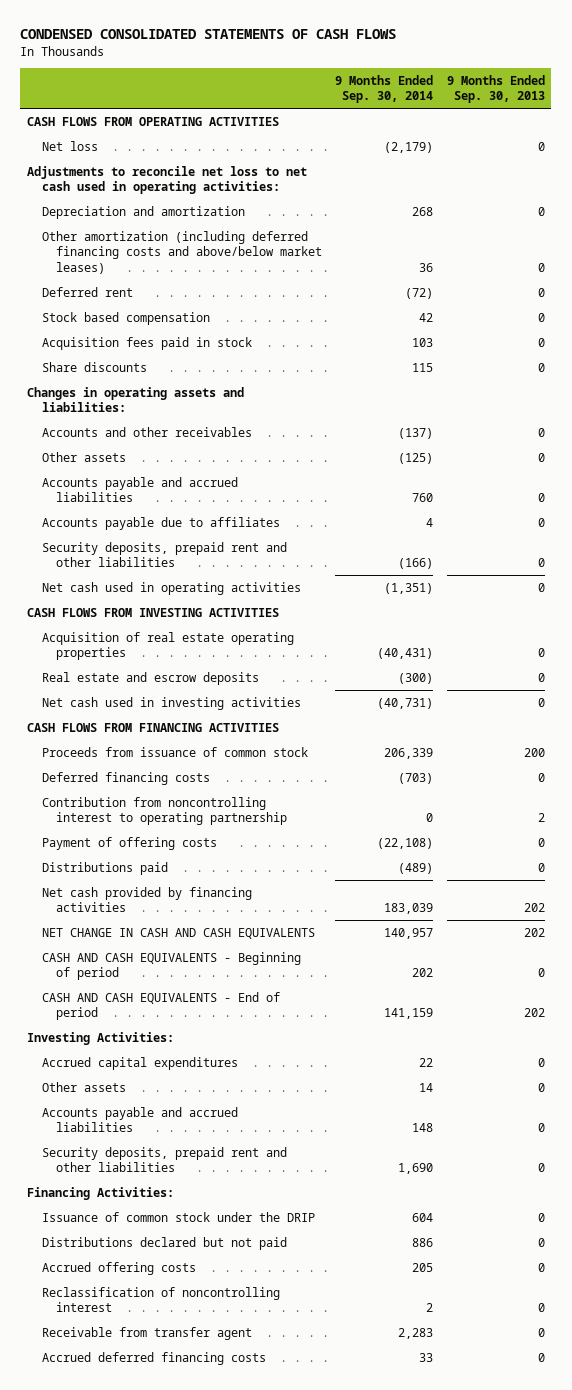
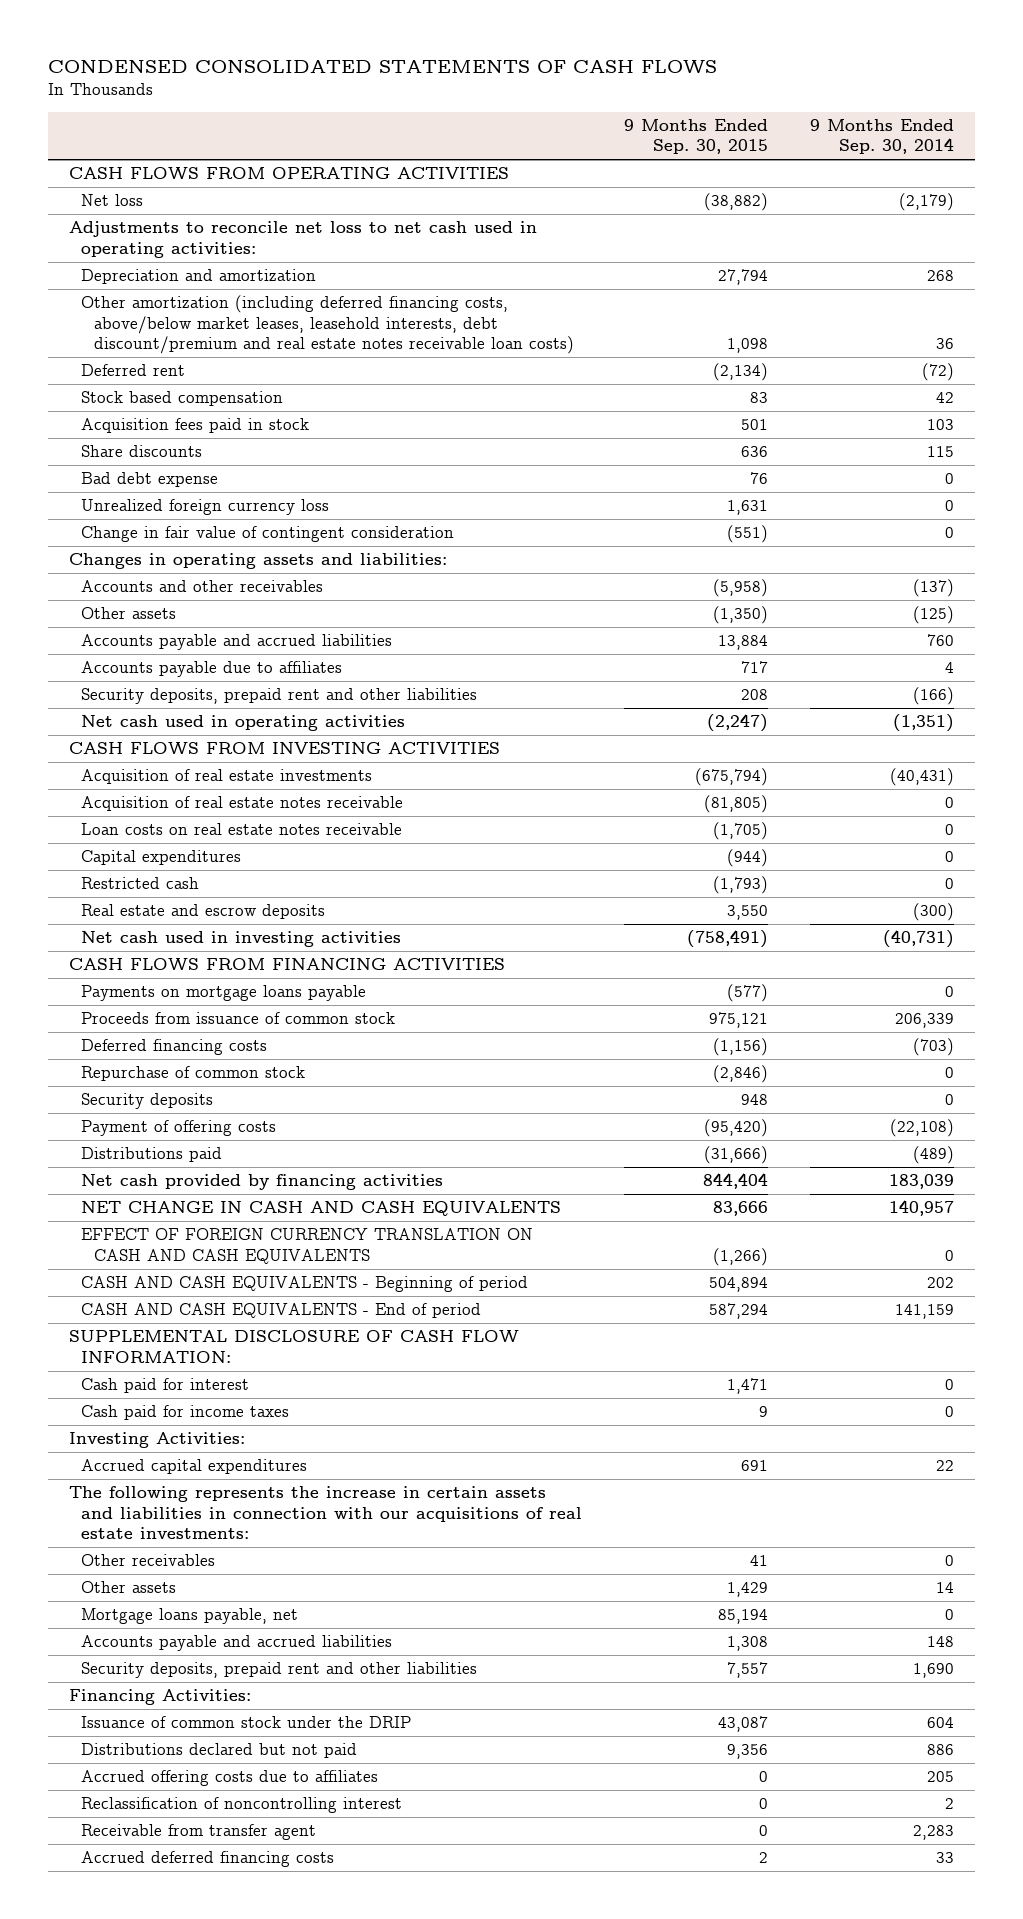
- | 9 Months Ended Sep. 30, 2014 | 9 Months Ended Sep. 30, 2013
+ | 9 Months Ended Sep. 30, 2015 | 9 Months Ended Sep. 30, 2014
- Other amortization (including deferred financing costs and above/below market leases) | 36 | 0
+ Other amortization (including deferred financing costs, above/below market leases, leasehold interests, debt discount/premium and real estate notes receivable loan costs) | 1,098 | 36
+ Bad debt expense | 76 | 0
+ Unrealized foreign currency loss | 1,631 | 0
+ Change in fair value of contingent consideration | (551) | 0
- Acquisition of real estate operating properties | (40,431) | 0
+ Acquisition of real estate investments | (675,794) | (40,431)
+ Acquisition of real estate notes receivable | (81,805) | 0
+ Loan costs on real estate notes receivable | (1,705) | 0
+ Capital expenditures | (944) | 0
+ Restricted cash | (1,793) | 0
+ Payments on mortgage loans payable | (577) | 0
- Contribution from noncontrolling interest to operating partnership | 0 | 2
+ Repurchase of common stock | (2,846) | 0
+ Security deposits | 948 | 0
+ EFFECT OF FOREIGN CURRENCY TRANSLATION ON CASH AND CASH EQUIVALENTS | (1,266) | 0
+ SUPPLEMENTAL DISCLOSURE OF CASH FLOW INFORMATION:
+ Cash paid for interest | 1,471 | 0
+ Cash paid for income taxes | 9 | 0
+ The following represents the increase in certain assets and liabilities in connection with our acquisitions of real estate investments:
+ Other receivables | 41 | 0
+ Mortgage loans payable, net | 85,194 | 0
- Accrued offering costs | 205 | 0
+ Accrued offering costs due to affiliates | 0 | 205

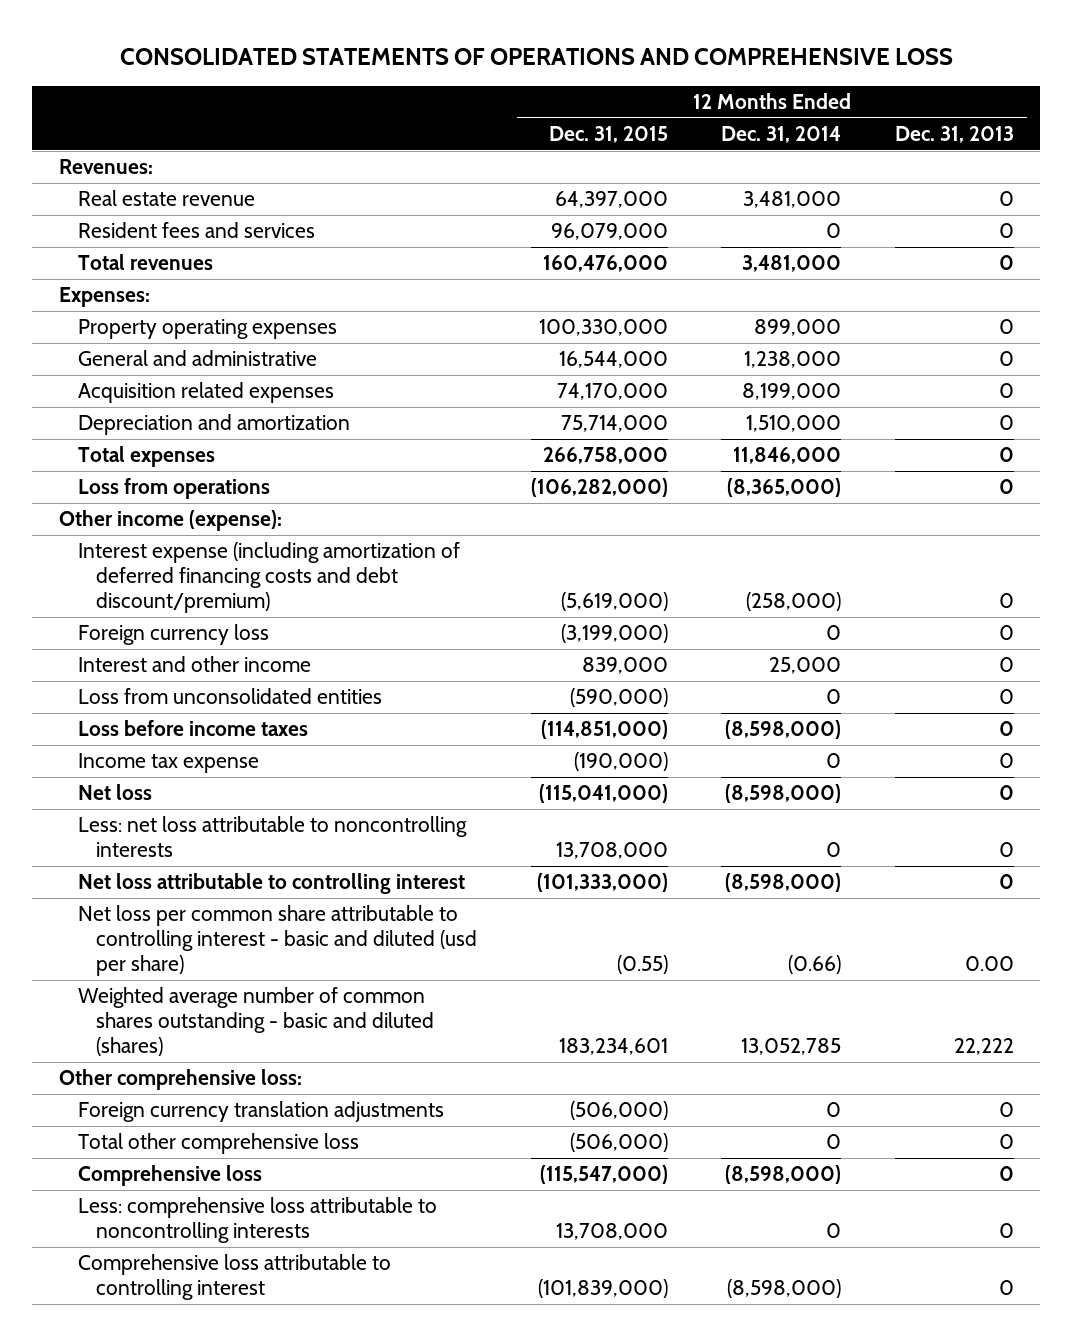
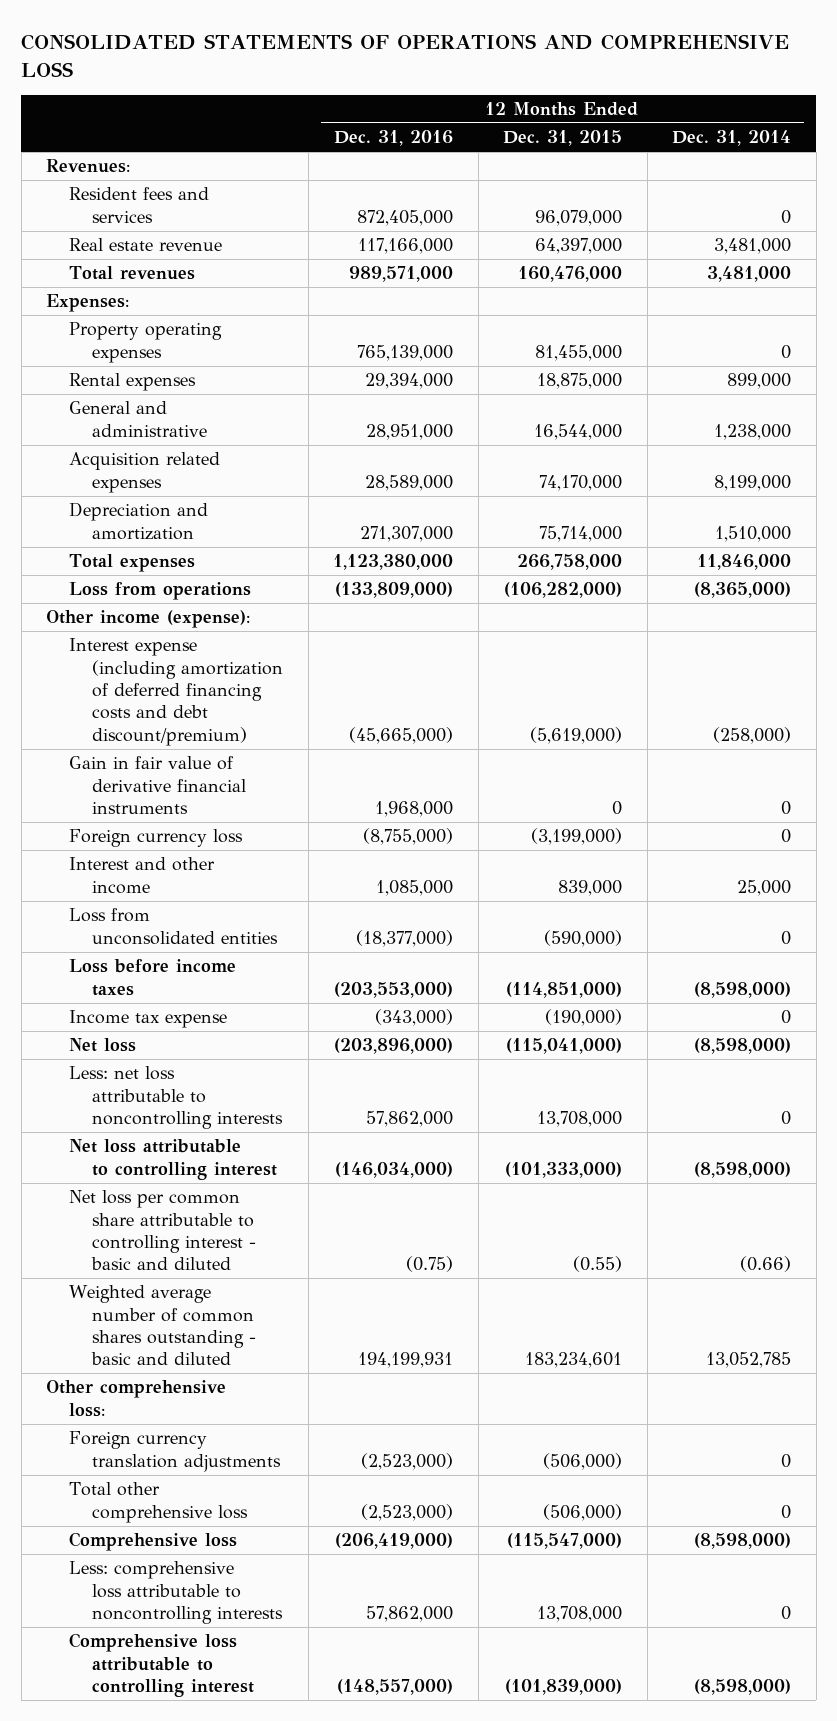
- | 12 Months Ended Dec. 31, 2015 | 12 Months Ended Dec. 31, 2014 | 12 Months Ended Dec. 31, 2013
+ | 12 Months Ended Dec. 31, 2016 | 12 Months Ended Dec. 31, 2015 | 12 Months Ended Dec. 31, 2014
moved down: Real estate revenue | 117,166,000 | 64,397,000 | 3,481,000
- Property operating expenses | 100,330,000 | 899,000 | 0
+ Property operating expenses | 765,139,000 | 81,455,000 | 0
+ Rental expenses | 29,394,000 | 18,875,000 | 899,000
+ Gain in fair value of derivative financial instruments | 1,968,000 | 0 | 0
- Net loss per common share attributable to controlling interest - basic and diluted (usd per share) | (0.55) | (0.66) | 0.00
- Weighted average number of common shares outstanding - basic and diluted (shares) | 183,234,601 | 13,052,785 | 22,222
+ Net loss per common share attributable to controlling interest - basic and diluted | (0.75) | (0.55) | (0.66)
+ Weighted average number of common shares outstanding - basic and diluted | 194,199,931 | 183,234,601 | 13,052,785

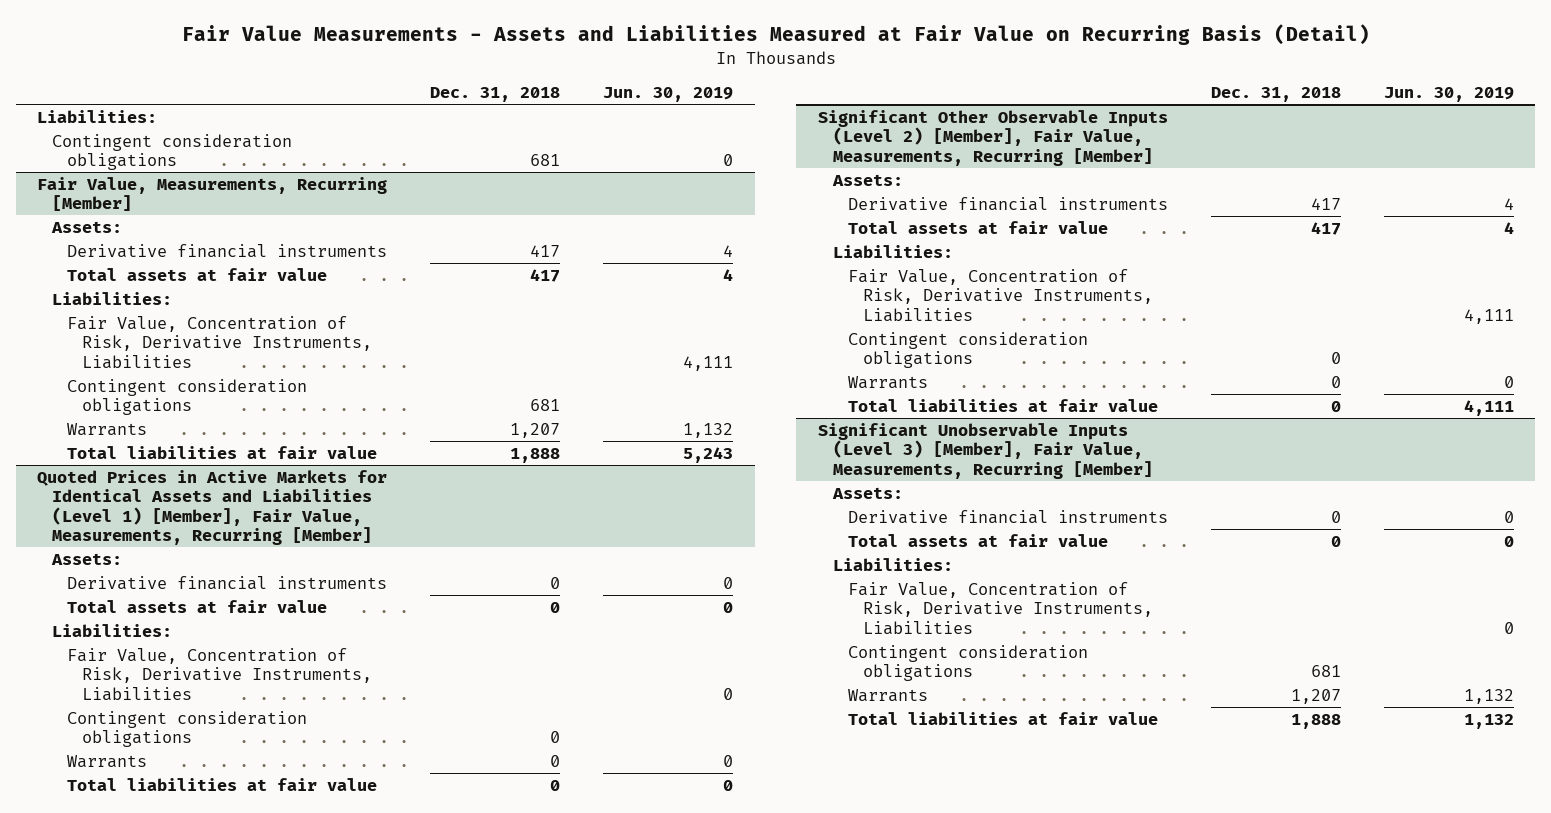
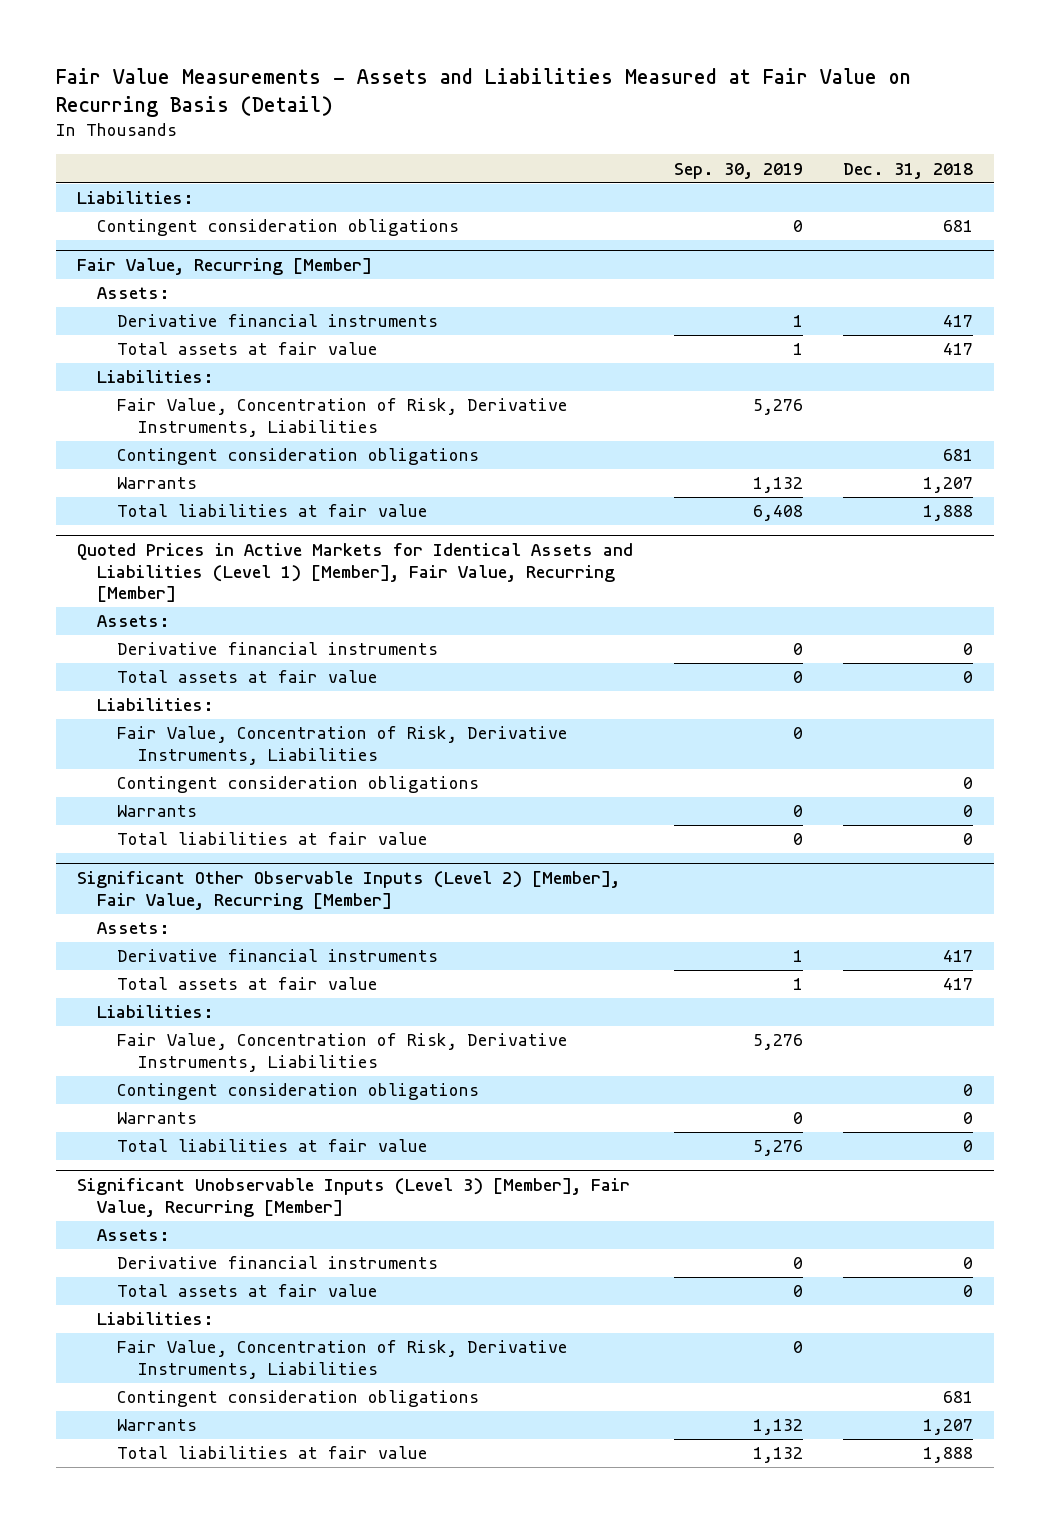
- | Dec. 31, 2018 | Jun. 30, 2019
+ | Sep. 30, 2019 | Dec. 31, 2018
- Fair Value, Measurements, Recurring [Member]
+ Fair Value, Recurring [Member]
- Quoted Prices in Active Markets for Identical Assets and Liabilities (Level 1) [Member], Fair Value, Measurements, Recurring [Member]
+ Quoted Prices in Active Markets for Identical Assets and Liabilities (Level 1) [Member], Fair Value, Recurring [Member]
- Significant Other Observable Inputs (Level 2) [Member], Fair Value, Measurements, Recurring [Member]
+ Significant Other Observable Inputs (Level 2) [Member], Fair Value, Recurring [Member]
- Significant Unobservable Inputs (Level 3) [Member], Fair Value, Measurements, Recurring [Member]
+ Significant Unobservable Inputs (Level 3) [Member], Fair Value, Recurring [Member]

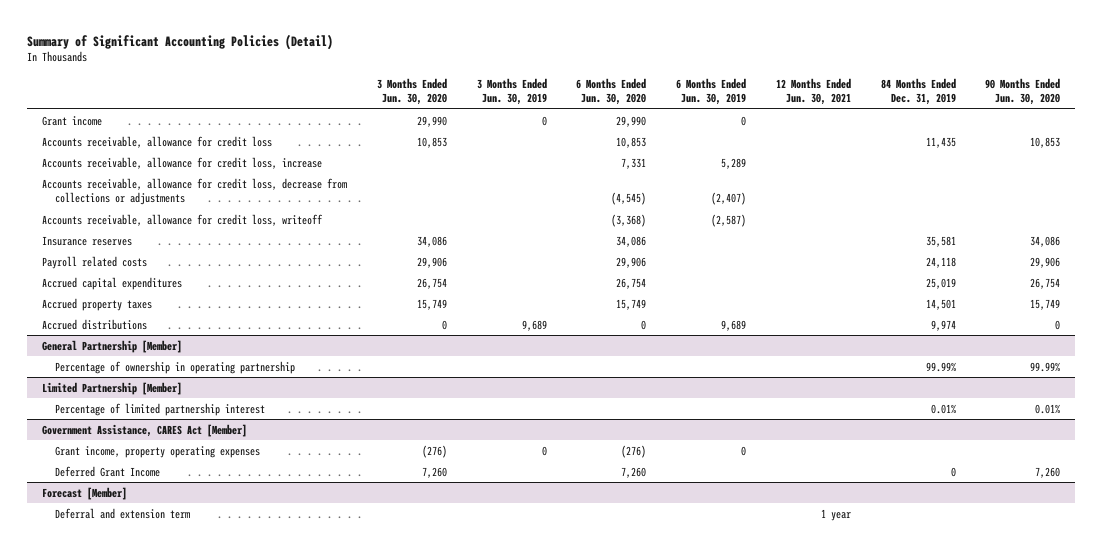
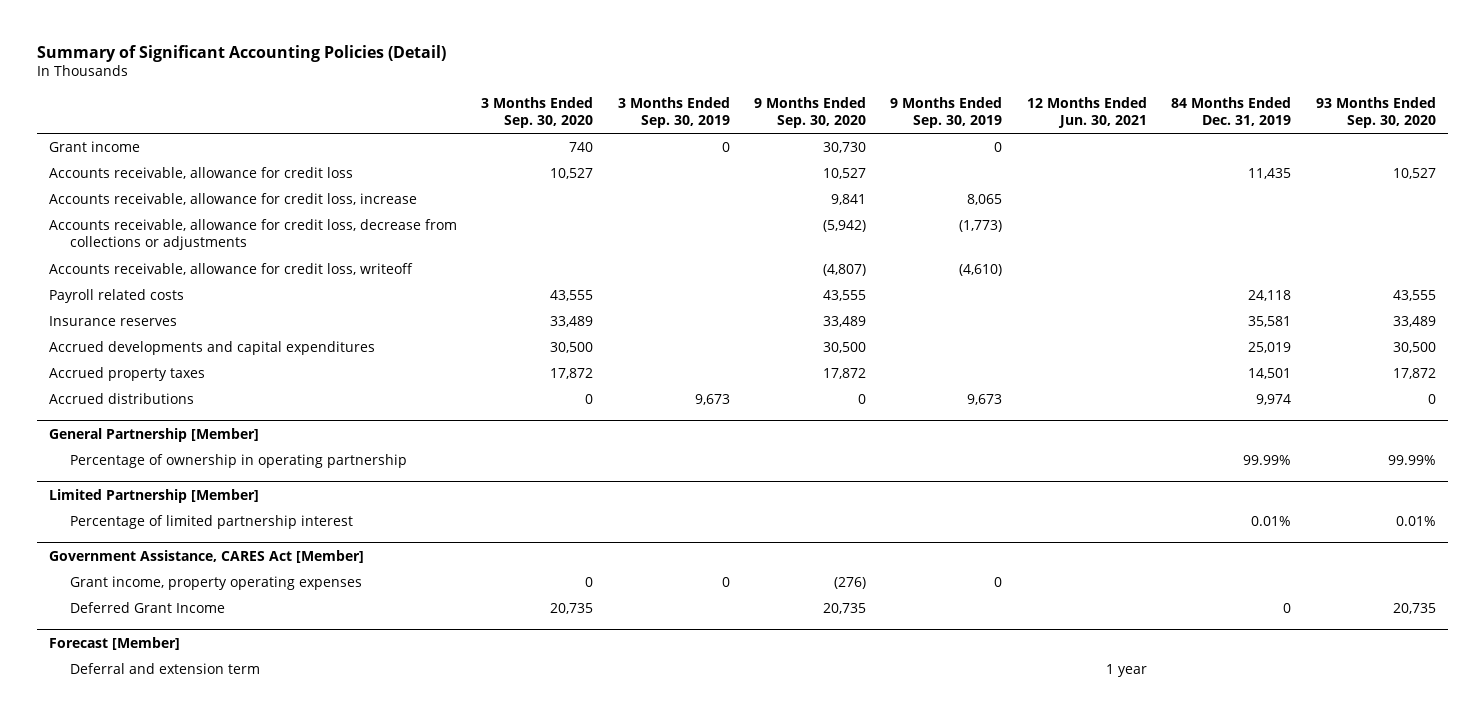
- | 3 Months Ended Jun. 30, 2020 | 3 Months Ended Jun. 30, 2019 | 6 Months Ended Jun. 30, 2020 | 6 Months Ended Jun. 30, 2019 | 12 Months Ended Jun. 30, 2021 | 84 Months Ended Dec. 31, 2019 | 90 Months Ended Jun. 30, 2020
+ | 3 Months Ended Sep. 30, 2020 | 3 Months Ended Sep. 30, 2019 | 9 Months Ended Sep. 30, 2020 | 9 Months Ended Sep. 30, 2019 | 12 Months Ended Jun. 30, 2021 | 84 Months Ended Dec. 31, 2019 | 93 Months Ended Sep. 30, 2020
- Accrued capital expenditures | 26,754 | | 26,754 | | | 25,019 | 26,754
moved down: Insurance reserves | 33,489 | | 33,489 | | | 35,581 | 33,489
+ Accrued developments and capital expenditures | 30,500 | | 30,500 | | | 25,019 | 30,500

